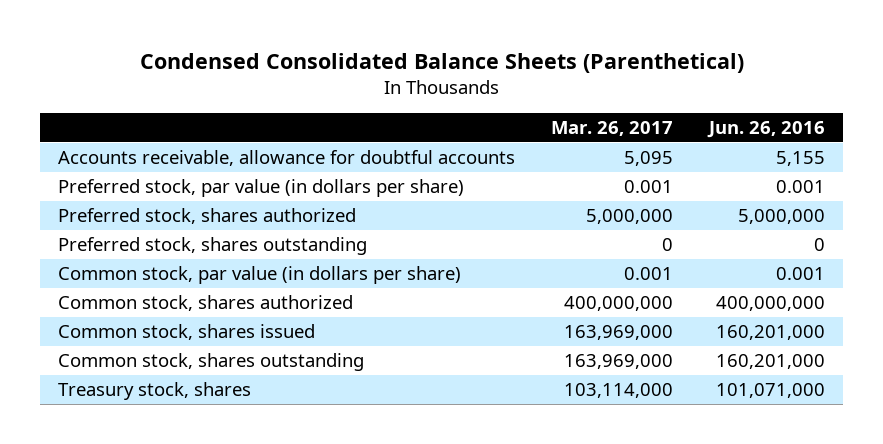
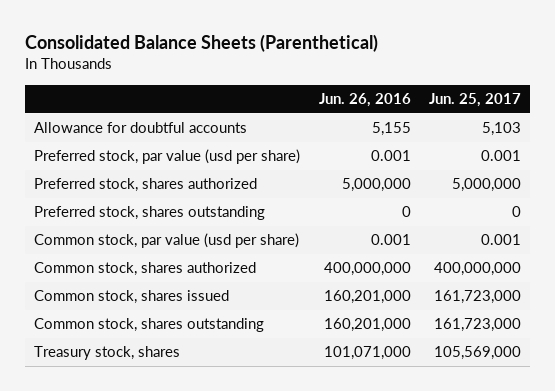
- Condensed Consolidated Balance Sheets (Parenthetical)
+ Consolidated Balance Sheets (Parenthetical)
- | Mar. 26, 2017 | Jun. 26, 2016
+ | Jun. 26, 2016 | Jun. 25, 2017
- Accounts receivable, allowance for doubtful accounts | 5,095 | 5,155
- Preferred stock, par value (in dollars per share) | 0.001 | 0.001
+ Allowance for doubtful accounts | 5,155 | 5,103
+ Preferred stock, par value (usd per share) | 0.001 | 0.001
- Common stock, par value (in dollars per share) | 0.001 | 0.001
+ Common stock, par value (usd per share) | 0.001 | 0.001

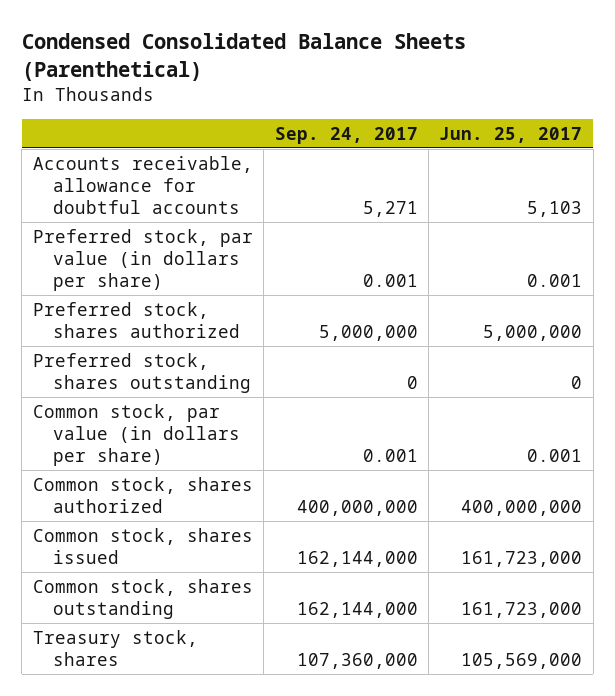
- Consolidated Balance Sheets (Parenthetical)
+ Condensed Consolidated Balance Sheets (Parenthetical)
- | Jun. 26, 2016 | Jun. 25, 2017
+ | Sep. 24, 2017 | Jun. 25, 2017
- Allowance for doubtful accounts | 5,155 | 5,103
- Preferred stock, par value (usd per share) | 0.001 | 0.001
+ Accounts receivable, allowance for doubtful accounts | 5,271 | 5,103
+ Preferred stock, par value (in dollars per share) | 0.001 | 0.001
- Common stock, par value (usd per share) | 0.001 | 0.001
+ Common stock, par value (in dollars per share) | 0.001 | 0.001

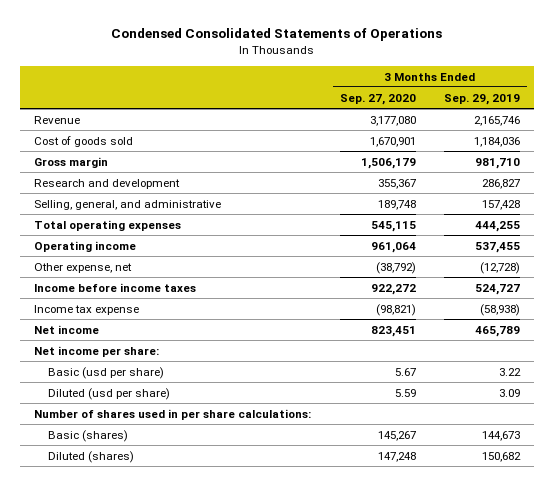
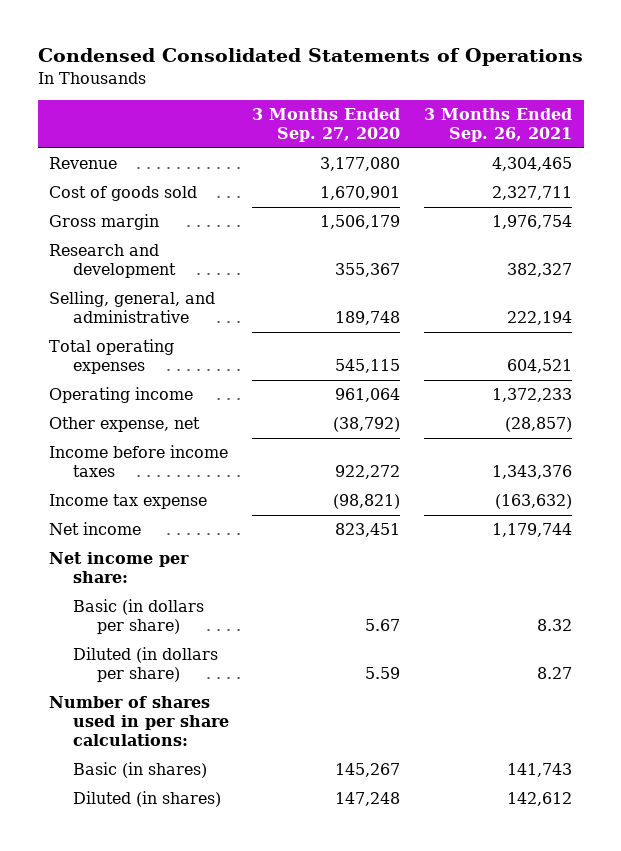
- | 3 Months Ended Sep. 27, 2020 | 3 Months Ended Sep. 29, 2019
+ | 3 Months Ended Sep. 27, 2020 | 3 Months Ended Sep. 26, 2021
- Basic (usd per share) | 5.67 | 3.22
- Diluted (usd per share) | 5.59 | 3.09
+ Basic (in dollars per share) | 5.67 | 8.32
+ Diluted (in dollars per share) | 5.59 | 8.27
- Basic (shares) | 145,267 | 144,673
- Diluted (shares) | 147,248 | 150,682
+ Basic (in shares) | 145,267 | 141,743
+ Diluted (in shares) | 147,248 | 142,612

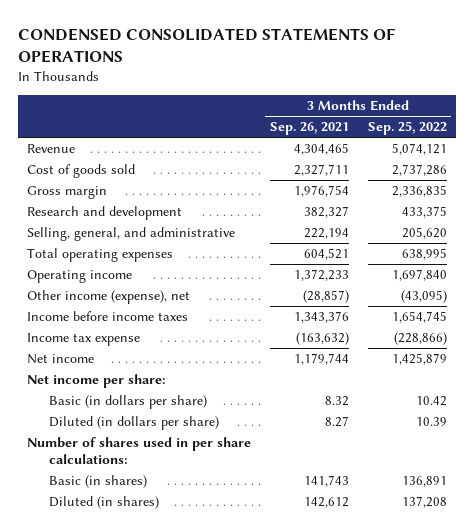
- Condensed Consolidated Statements of Operations
+ CONDENSED CONSOLIDATED STATEMENTS OF OPERATIONS
- | 3 Months Ended Sep. 27, 2020 | 3 Months Ended Sep. 26, 2021
+ | 3 Months Ended Sep. 26, 2021 | 3 Months Ended Sep. 25, 2022
- Other expense, net | (38,792) | (28,857)
+ Other income (expense), net | (28,857) | (43,095)

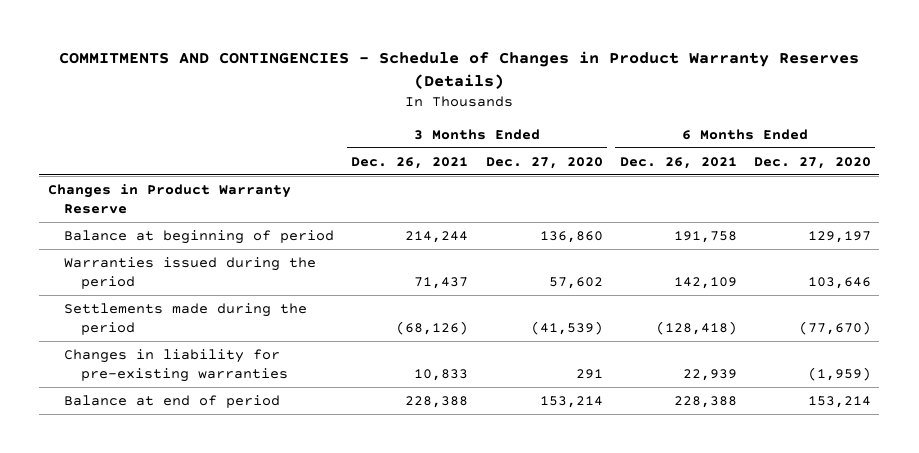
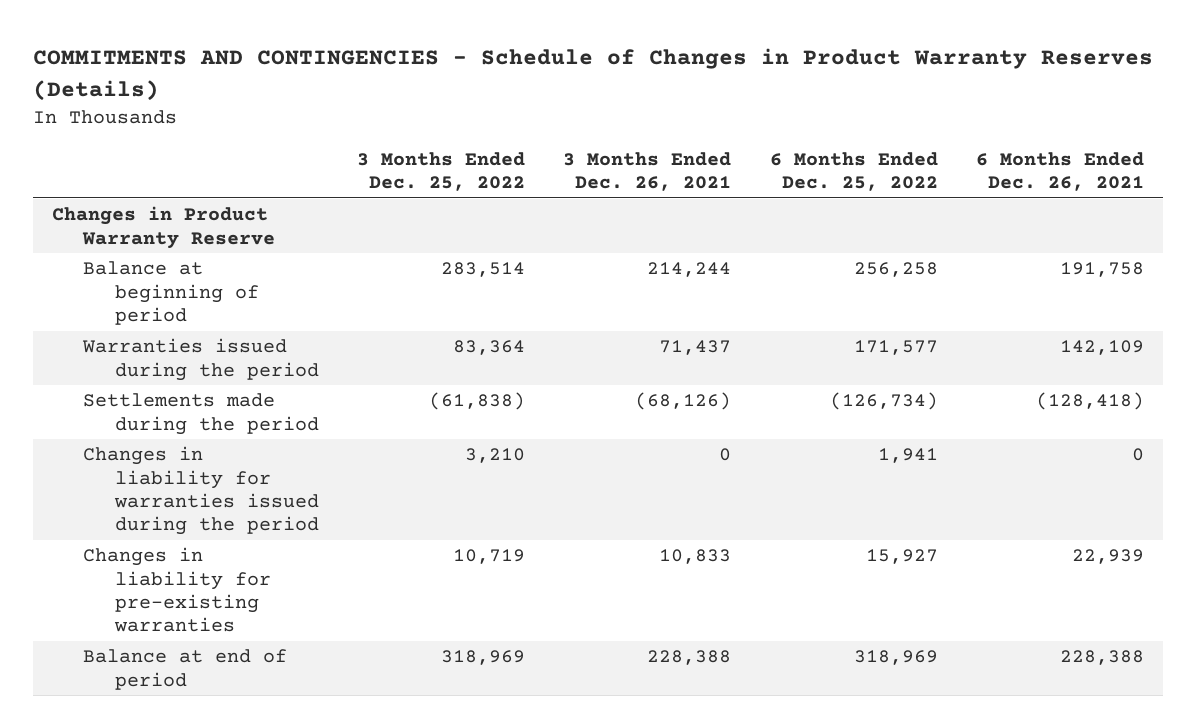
- | 3 Months Ended Dec. 26, 2021 | 3 Months Ended Dec. 27, 2020 | 6 Months Ended Dec. 26, 2021 | 6 Months Ended Dec. 27, 2020
+ | 3 Months Ended Dec. 25, 2022 | 3 Months Ended Dec. 26, 2021 | 6 Months Ended Dec. 25, 2022 | 6 Months Ended Dec. 26, 2021
+ Changes in liability for warranties issued during the period | 3,210 | 0 | 1,941 | 0

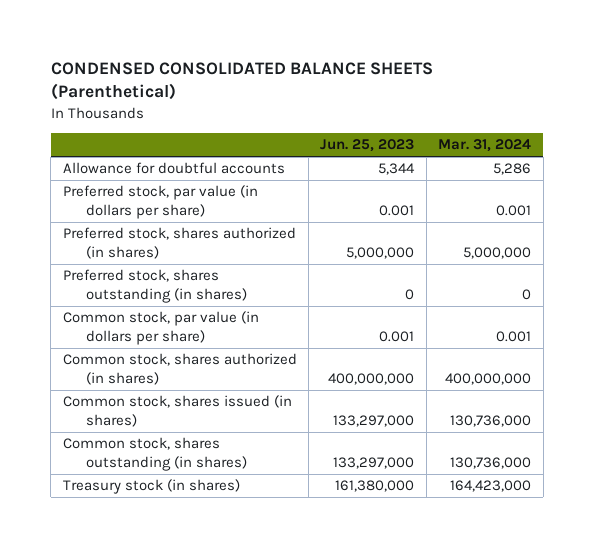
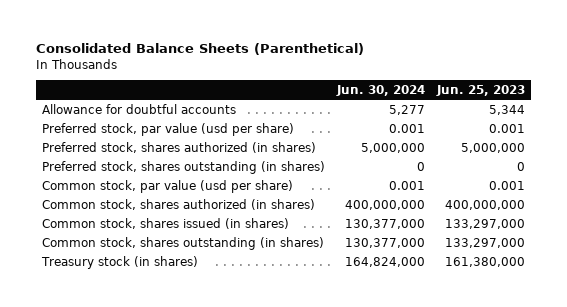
- CONDENSED CONSOLIDATED BALANCE SHEETS (Parenthetical)
+ Consolidated Balance Sheets (Parenthetical)
- | Jun. 25, 2023 | Mar. 31, 2024
+ | Jun. 30, 2024 | Jun. 25, 2023
- Preferred stock, par value (in dollars per share) | 0.001 | 0.001
+ Preferred stock, par value (usd per share) | 0.001 | 0.001
- Common stock, par value (in dollars per share) | 0.001 | 0.001
+ Common stock, par value (usd per share) | 0.001 | 0.001

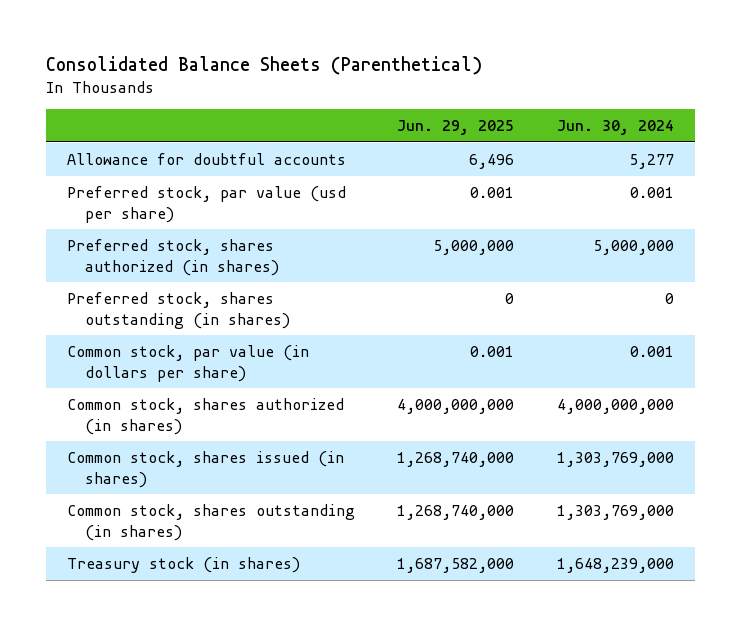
- | Jun. 30, 2024 | Jun. 25, 2023
+ | Jun. 29, 2025 | Jun. 30, 2024
- Common stock, par value (usd per share) | 0.001 | 0.001
- Common stock, shares authorized (in shares) | 400,000,000 | 400,000,000
- Common stock, shares issued (in shares) | 130,377,000 | 133,297,000
- Common stock, shares outstanding (in shares) | 130,377,000 | 133,297,000
- Treasury stock (in shares) | 164,824,000 | 161,380,000
+ Common stock, par value (in dollars per share) | 0.001 | 0.001
+ Common stock, shares authorized (in shares) | 4,000,000,000 | 4,000,000,000
+ Common stock, shares issued (in shares) | 1,268,740,000 | 1,303,769,000
+ Common stock, shares outstanding (in shares) | 1,268,740,000 | 1,303,769,000
+ Treasury stock (in shares) | 1,687,582,000 | 1,648,239,000

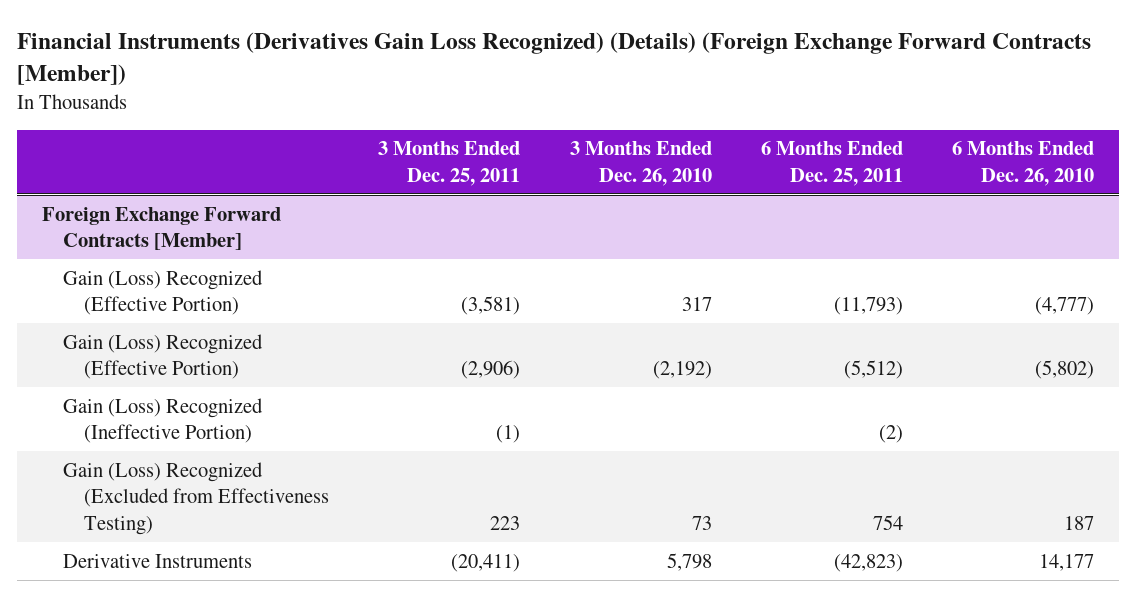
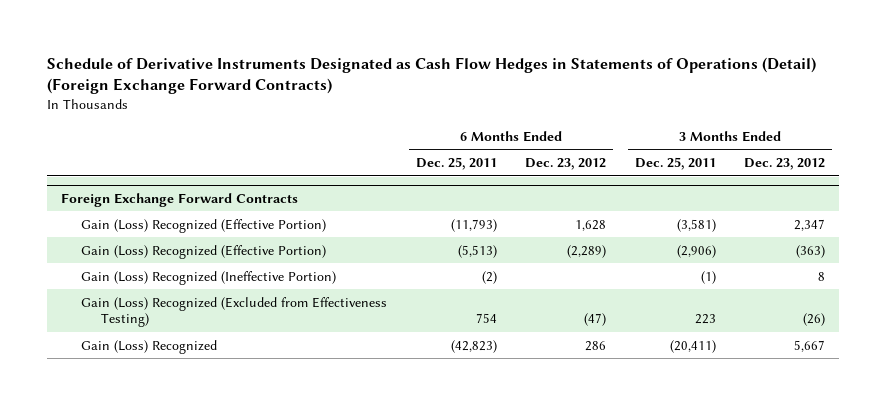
- Financial Instruments (Derivatives Gain Loss Recognized) (Details) (Foreign Exchange Forward Contracts [Member])
+ Schedule of Derivative Instruments Designated as Cash Flow Hedges in Statements of Operations (Detail) (Foreign Exchange Forward Contracts)
- | 3 Months Ended Dec. 25, 2011 | 3 Months Ended Dec. 26, 2010 | 6 Months Ended Dec. 25, 2011 | 6 Months Ended Dec. 26, 2010
+ | 6 Months Ended Dec. 25, 2011 | 6 Months Ended Dec. 23, 2012 | 3 Months Ended Dec. 25, 2011 | 3 Months Ended Dec. 23, 2012
- Foreign Exchange Forward Contracts [Member]
+ Foreign Exchange Forward Contracts
- Gain (Loss) Recognized (Effective Portion) | (2,906) | (2,192) | (5,512) | (5,802)
+ Gain (Loss) Recognized (Effective Portion) | (5,513) | (2,289) | (2,906) | (363)
- Derivative Instruments | (20,411) | 5,798 | (42,823) | 14,177
+ Gain (Loss) Recognized | (42,823) | 286 | (20,411) | 5,667

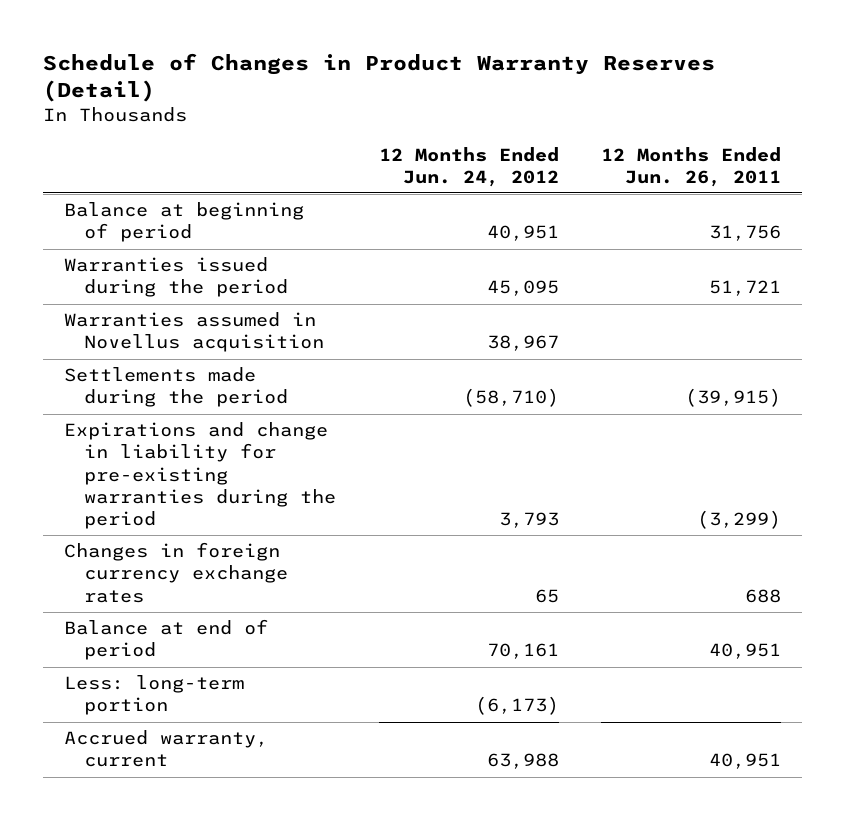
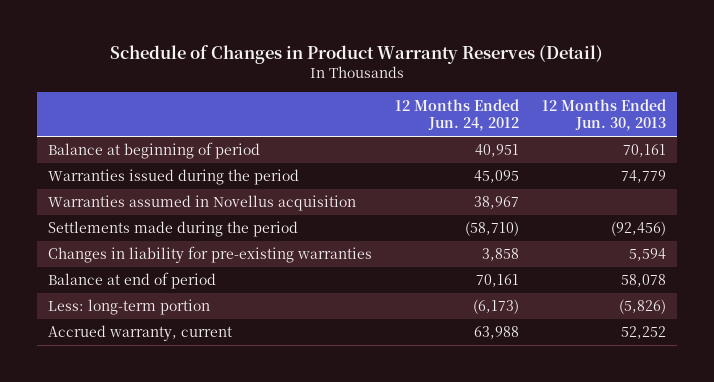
- | 12 Months Ended Jun. 24, 2012 | 12 Months Ended Jun. 26, 2011
+ | 12 Months Ended Jun. 24, 2012 | 12 Months Ended Jun. 30, 2013
- Expirations and change in liability for pre-existing warranties during the period | 3,793 | (3,299)
- Changes in foreign currency exchange rates | 65 | 688
+ Changes in liability for pre-existing warranties | 3,858 | 5,594

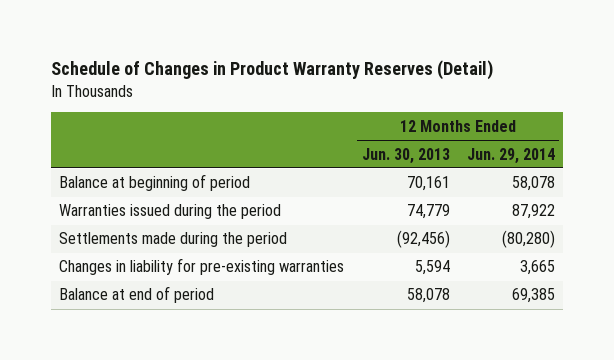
- | 12 Months Ended Jun. 24, 2012 | 12 Months Ended Jun. 30, 2013
+ | 12 Months Ended Jun. 30, 2013 | 12 Months Ended Jun. 29, 2014
- Warranties assumed in Novellus acquisition | 38,967 |
- Less: long-term portion | (6,173) | (5,826)
- Accrued warranty, current | 63,988 | 52,252

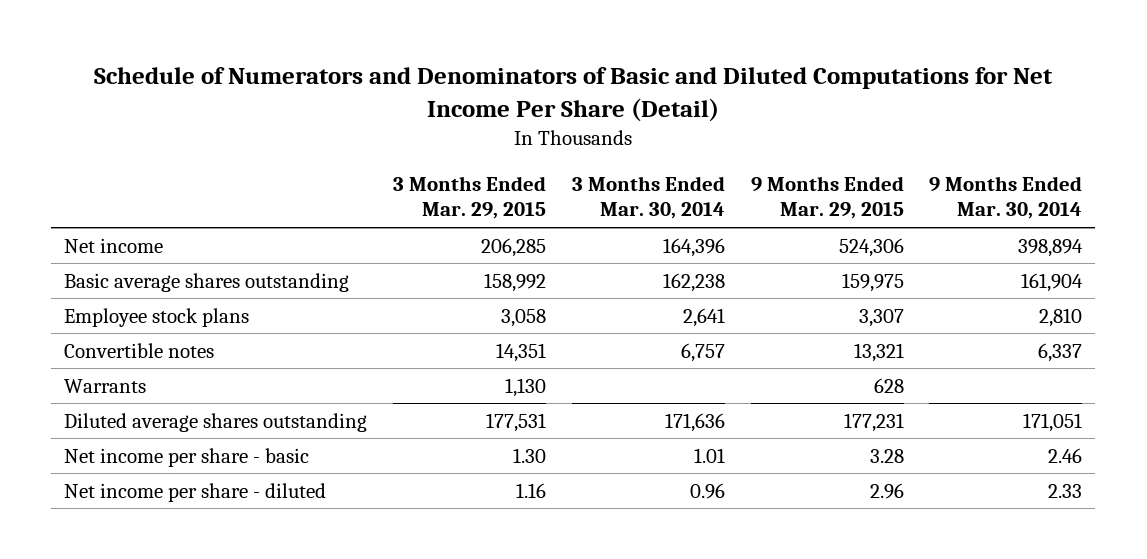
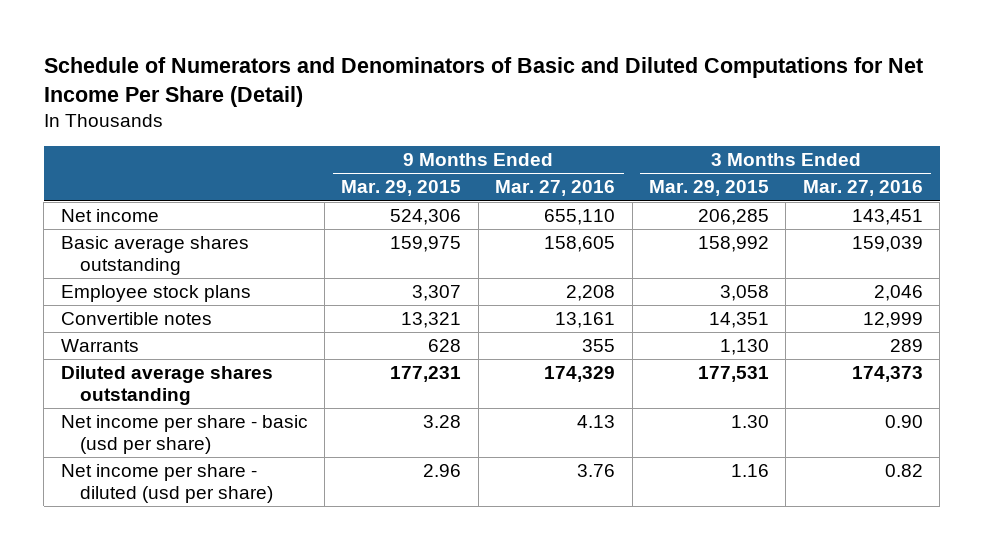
- | 3 Months Ended Mar. 29, 2015 | 3 Months Ended Mar. 30, 2014 | 9 Months Ended Mar. 29, 2015 | 9 Months Ended Mar. 30, 2014
+ | 9 Months Ended Mar. 29, 2015 | 9 Months Ended Mar. 27, 2016 | 3 Months Ended Mar. 29, 2015 | 3 Months Ended Mar. 27, 2016
- Net income per share - basic | 1.30 | 1.01 | 3.28 | 2.46
- Net income per share - diluted | 1.16 | 0.96 | 2.96 | 2.33
+ Net income per share - basic (usd per share) | 3.28 | 4.13 | 1.30 | 0.90
+ Net income per share - diluted (usd per share) | 2.96 | 3.76 | 1.16 | 0.82

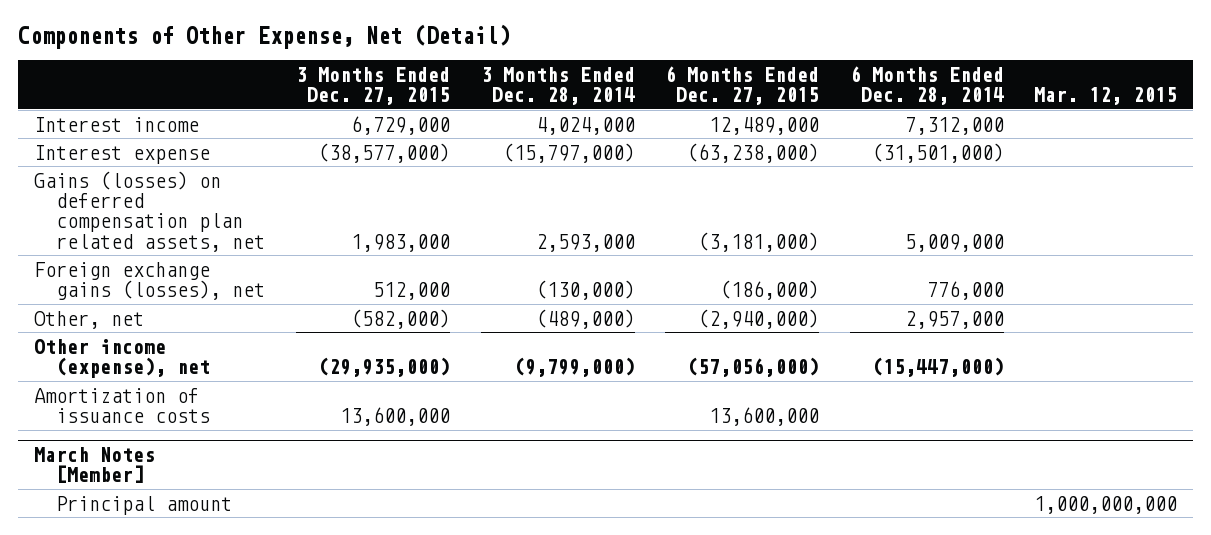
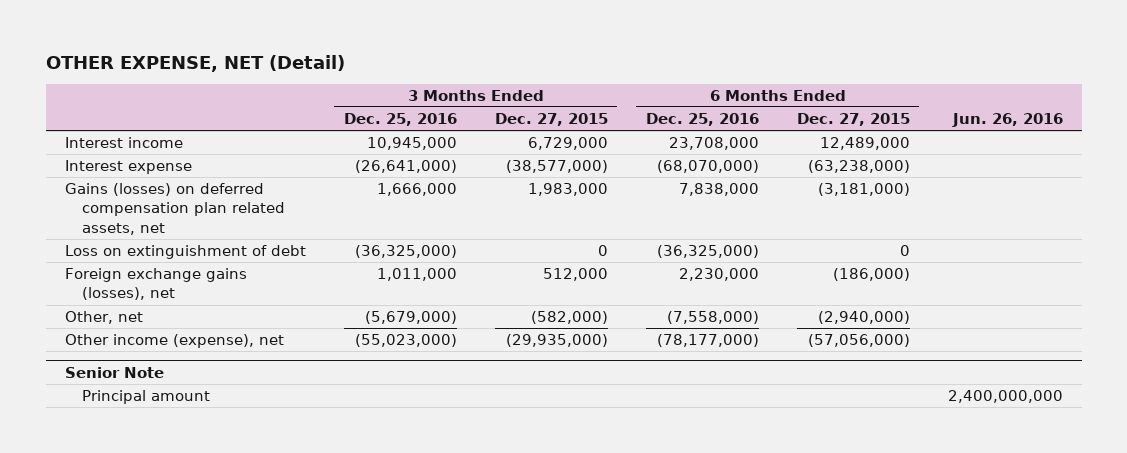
- Components of Other Expense, Net (Detail)
+ OTHER EXPENSE, NET (Detail)
- | 3 Months Ended Dec. 27, 2015 | 3 Months Ended Dec. 28, 2014 | 6 Months Ended Dec. 27, 2015 | 6 Months Ended Dec. 28, 2014 | Mar. 12, 2015
+ | 3 Months Ended Dec. 25, 2016 | 3 Months Ended Dec. 27, 2015 | 6 Months Ended Dec. 25, 2016 | 6 Months Ended Dec. 27, 2015 | Jun. 26, 2016
+ Loss on extinguishment of debt | (36,325,000) | 0 | (36,325,000) | 0 |
- Amortization of issuance costs | 13,600,000 | | 13,600,000 | |
- March Notes [Member]
+ Senior Note

